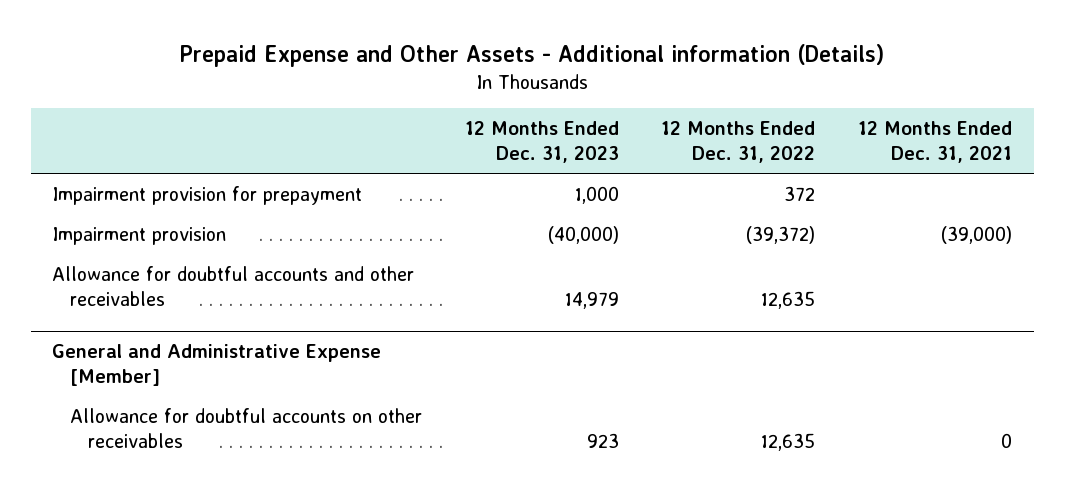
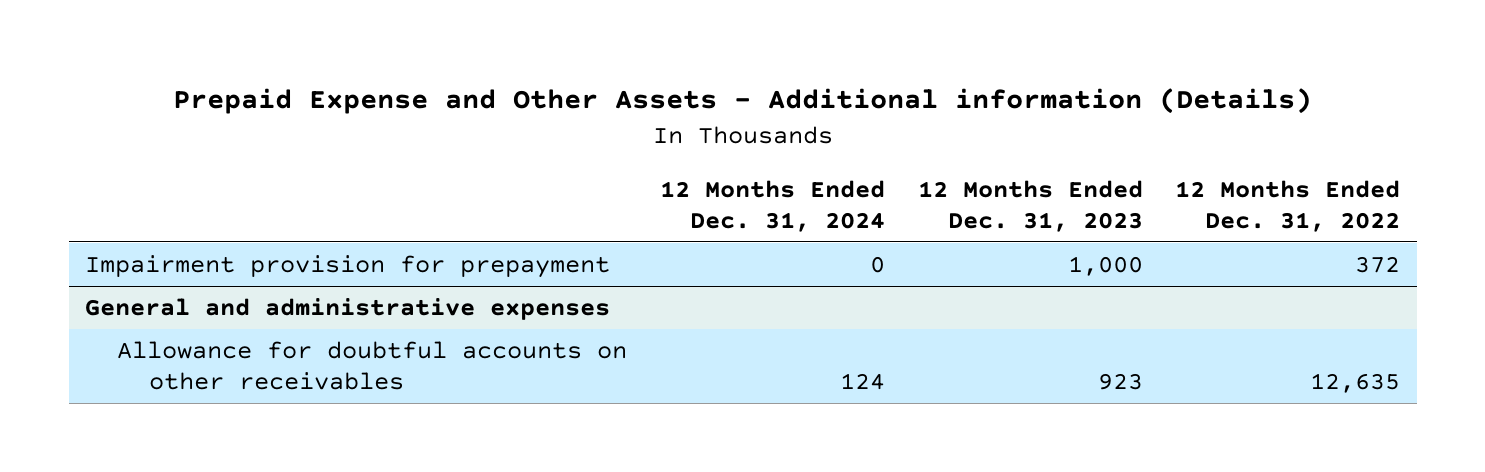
- | 12 Months Ended Dec. 31, 2023 | 12 Months Ended Dec. 31, 2022 | 12 Months Ended Dec. 31, 2021
+ | 12 Months Ended Dec. 31, 2024 | 12 Months Ended Dec. 31, 2023 | 12 Months Ended Dec. 31, 2022
- Impairment provision | (40,000) | (39,372) | (39,000)
- Allowance for doubtful accounts and other receivables | 14,979 | 12,635 |
- General and Administrative Expense [Member]
+ General and administrative expenses

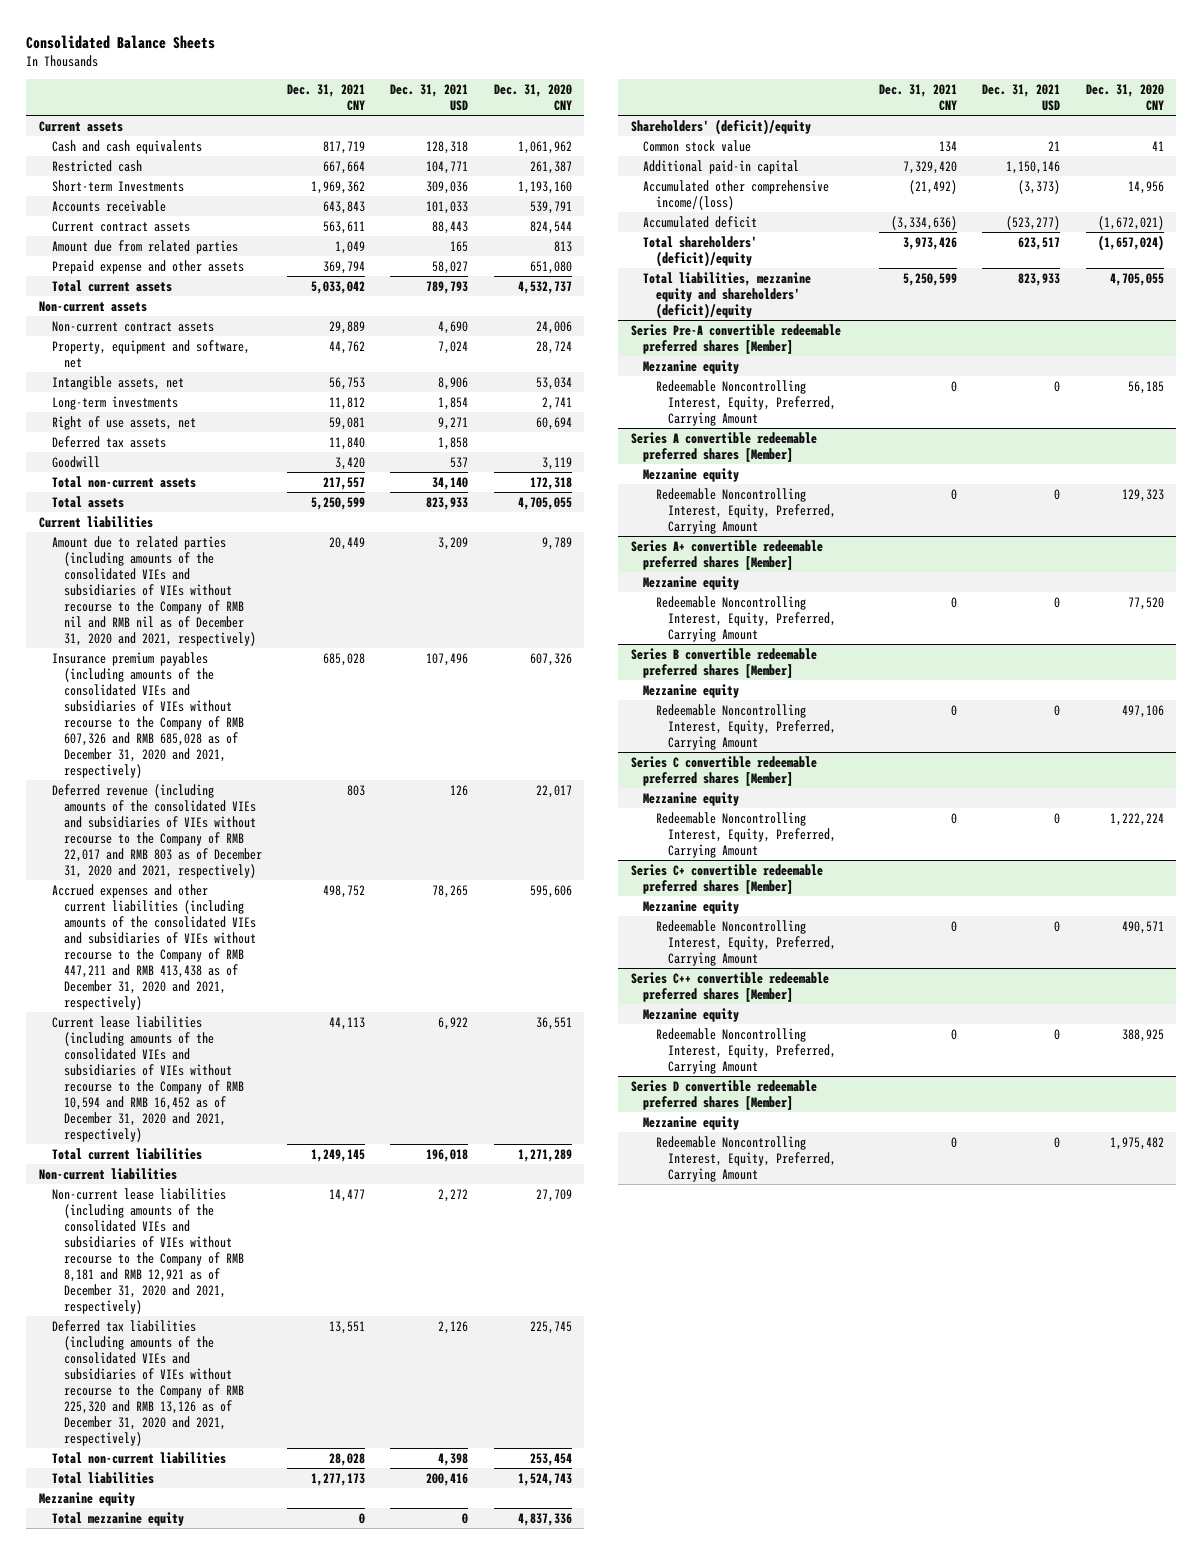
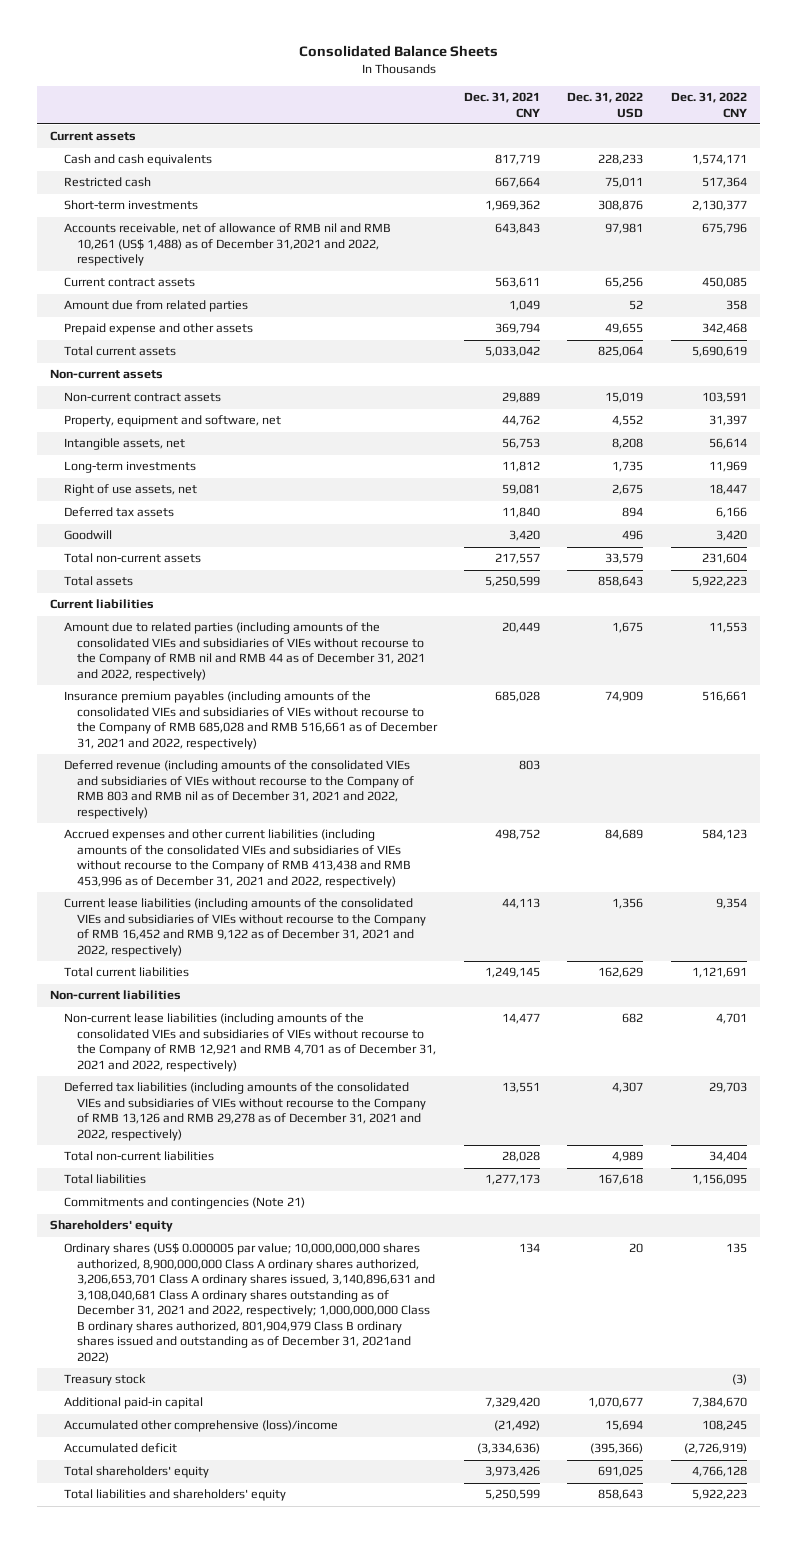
- | Dec. 31, 2021 CNY | Dec. 31, 2021 USD | Dec. 31, 2020 CNY
+ | Dec. 31, 2021 CNY | Dec. 31, 2022 USD | Dec. 31, 2022 CNY
- Short-term Investments | 1,969,362 | 309,036 | 1,193,160
- Accounts receivable | 643,843 | 101,033 | 539,791
+ Short-term investments | 1,969,362 | 308,876 | 2,130,377
+ Accounts receivable, net of allowance of RMB nil and RMB 10,261 (US$ 1,488) as of December 31,2021 and 2022, respectively | 643,843 | 97,981 | 675,796
- Amount due to related parties (including amounts of the consolidated VIEs and subsidiaries of VIEs without recourse to the Company of RMB nil and RMB nil as of December 31, 2020 and 2021, respectively) | 20,449 | 3,209 | 9,789
- Insurance premium payables (including amounts of the consolidated VIEs and subsidiaries of VIEs without recourse to the Company of RMB 607,326 and RMB 685,028 as of December 31, 2020 and 2021, respectively) | 685,028 | 107,496 | 607,326
- Deferred revenue (including amounts of the consolidated VIEs and subsidiaries of VIEs without recourse to the Company of RMB 22,017 and RMB 803 as of December 31, 2020 and 2021, respectively) | 803 | 126 | 22,017
- Accrued expenses and other current liabilities (including amounts of the consolidated VIEs and subsidiaries of VIEs without recourse to the Company of RMB 447,211 and RMB 413,438 as of December 31, 2020 and 2021, respectively) | 498,752 | 78,265 | 595,606
- Current lease liabilities (including amounts of the consolidated VIEs and subsidiaries of VIEs without recourse to the Company of RMB 10,594 and RMB 16,452 as of December 31, 2020 and 2021, respectively) | 44,113 | 6,922 | 36,551
+ Amount due to related parties (including amounts of the consolidated VIEs and subsidiaries of VIEs without recourse to the Company of RMB nil and RMB 44 as of December 31, 2021 and 2022, respectively) | 20,449 | 1,675 | 11,553
+ Insurance premium payables (including amounts of the consolidated VIEs and subsidiaries of VIEs without recourse to the Company of RMB 685,028 and RMB 516,661 as of December 31, 2021 and 2022, respectively) | 685,028 | 74,909 | 516,661
+ Deferred revenue (including amounts of the consolidated VIEs and subsidiaries of VIEs without recourse to the Company of RMB 803 and RMB nil as of December 31, 2021 and 2022, respectively) | 803 | |
+ Accrued expenses and other current liabilities (including amounts of the consolidated VIEs and subsidiaries of VIEs without recourse to the Company of RMB 413,438 and RMB 453,996 as of December 31, 2021 and 2022, respectively) | 498,752 | 84,689 | 584,123
+ Current lease liabilities (including amounts of the consolidated VIEs and subsidiaries of VIEs without recourse to the Company of RMB 16,452 and RMB 9,122 as of December 31, 2021 and 2022, respectively) | 44,113 | 1,356 | 9,354
- Non-current lease liabilities (including amounts of the consolidated VIEs and subsidiaries of VIEs without recourse to the Company of RMB 8,181 and RMB 12,921 as of December 31, 2020 and 2021, respectively) | 14,477 | 2,272 | 27,709
- Deferred tax liabilities (including amounts of the consolidated VIEs and subsidiaries of VIEs without recourse to the Company of RMB 225,320 and RMB 13,126 as of December 31, 2020 and 2021, respectively) | 13,551 | 2,126 | 225,745
+ Non-current lease liabilities (including amounts of the consolidated VIEs and subsidiaries of VIEs without recourse to the Company of RMB 12,921 and RMB 4,701 as of December 31, 2021 and 2022, respectively) | 14,477 | 682 | 4,701
+ Deferred tax liabilities (including amounts of the consolidated VIEs and subsidiaries of VIEs without recourse to the Company of RMB 13,126 and RMB 29,278 as of December 31, 2021 and 2022, respectively) | 13,551 | 4,307 | 29,703
- Mezzanine equity
- Total mezzanine equity | 0 | 0 | 4,837,336
- Shareholders' (deficit)/equity
- Common stock value | 134 | 21 | 41
+ Commitments and contingencies (Note 21)
+ Shareholders' equity
+ Ordinary shares (US$ 0.000005 par value; 10,000,000,000 shares authorized, 8,900,000,000 Class A ordinary shares authorized, 3,206,653,701 Class A ordinary shares issued, 3,140,896,631 and 3,108,040,681 Class A ordinary shares outstanding as of December 31, 2021 and 2022, respectively; 1,000,000,000 Class B ordinary shares authorized, 801,904,979 Class B ordinary shares issued and outstanding as of December 31, 2021and 2022) | 134 | 20 | 135
+ Treasury stock | | | (3)
- Accumulated other comprehensive income/(loss) | (21,492) | (3,373) | 14,956
+ Accumulated other comprehensive (loss)/income | (21,492) | 15,694 | 108,245
- Total shareholders' (deficit)/equity | 3,973,426 | 623,517 | (1,657,024)
- Total liabilities, mezzanine equity and shareholders' (deficit)/equity | 5,250,599 | 823,933 | 4,705,055
- Series Pre-A convertible redeemable preferred shares [Member]
- Mezzanine equity
- Redeemable Noncontrolling Interest, Equity, Preferred, Carrying Amount | 0 | 0 | 56,185
- Series A convertible redeemable preferred shares [Member]
- Mezzanine equity
- Redeemable Noncontrolling Interest, Equity, Preferred, Carrying Amount | 0 | 0 | 129,323
- Series A+ convertible redeemable preferred shares [Member]
- Mezzanine equity
- Redeemable Noncontrolling Interest, Equity, Preferred, Carrying Amount | 0 | 0 | 77,520
- Series B convertible redeemable preferred shares [Member]
- Mezzanine equity
- Redeemable Noncontrolling Interest, Equity, Preferred, Carrying Amount | 0 | 0 | 497,106
- Series C convertible redeemable preferred shares [Member]
- Mezzanine equity
- Redeemable Noncontrolling Interest, Equity, Preferred, Carrying Amount | 0 | 0 | 1,222,224
- Series C+ convertible redeemable preferred shares [Member]
- Mezzanine equity
- Redeemable Noncontrolling Interest, Equity, Preferred, Carrying Amount | 0 | 0 | 490,571
- Series C++ convertible redeemable preferred shares [Member]
- Mezzanine equity
- Redeemable Noncontrolling Interest, Equity, Preferred, Carrying Amount | 0 | 0 | 388,925
- Series D convertible redeemable preferred shares [Member]
- Mezzanine equity
- Redeemable Noncontrolling Interest, Equity, Preferred, Carrying Amount | 0 | 0 | 1,975,482
+ Total shareholders' equity | 3,973,426 | 691,025 | 4,766,128
+ Total liabilities and shareholders' equity | 5,250,599 | 858,643 | 5,922,223

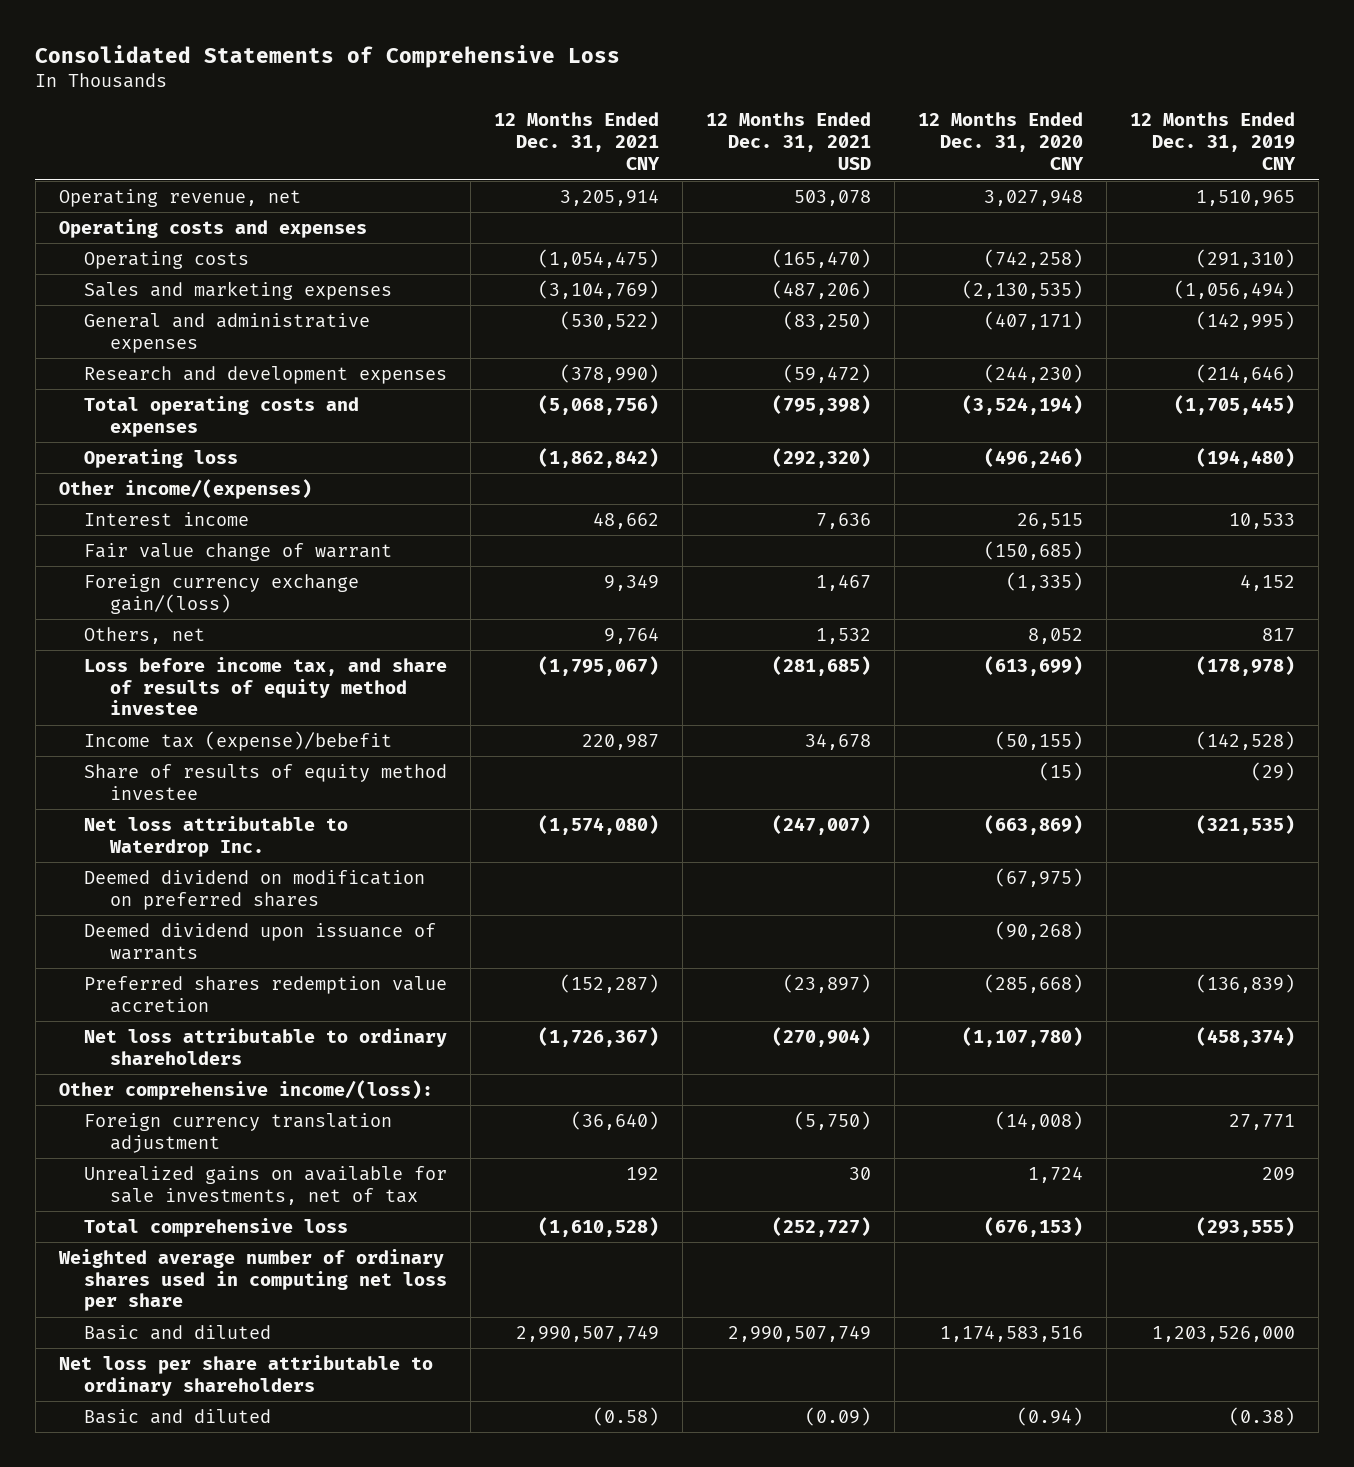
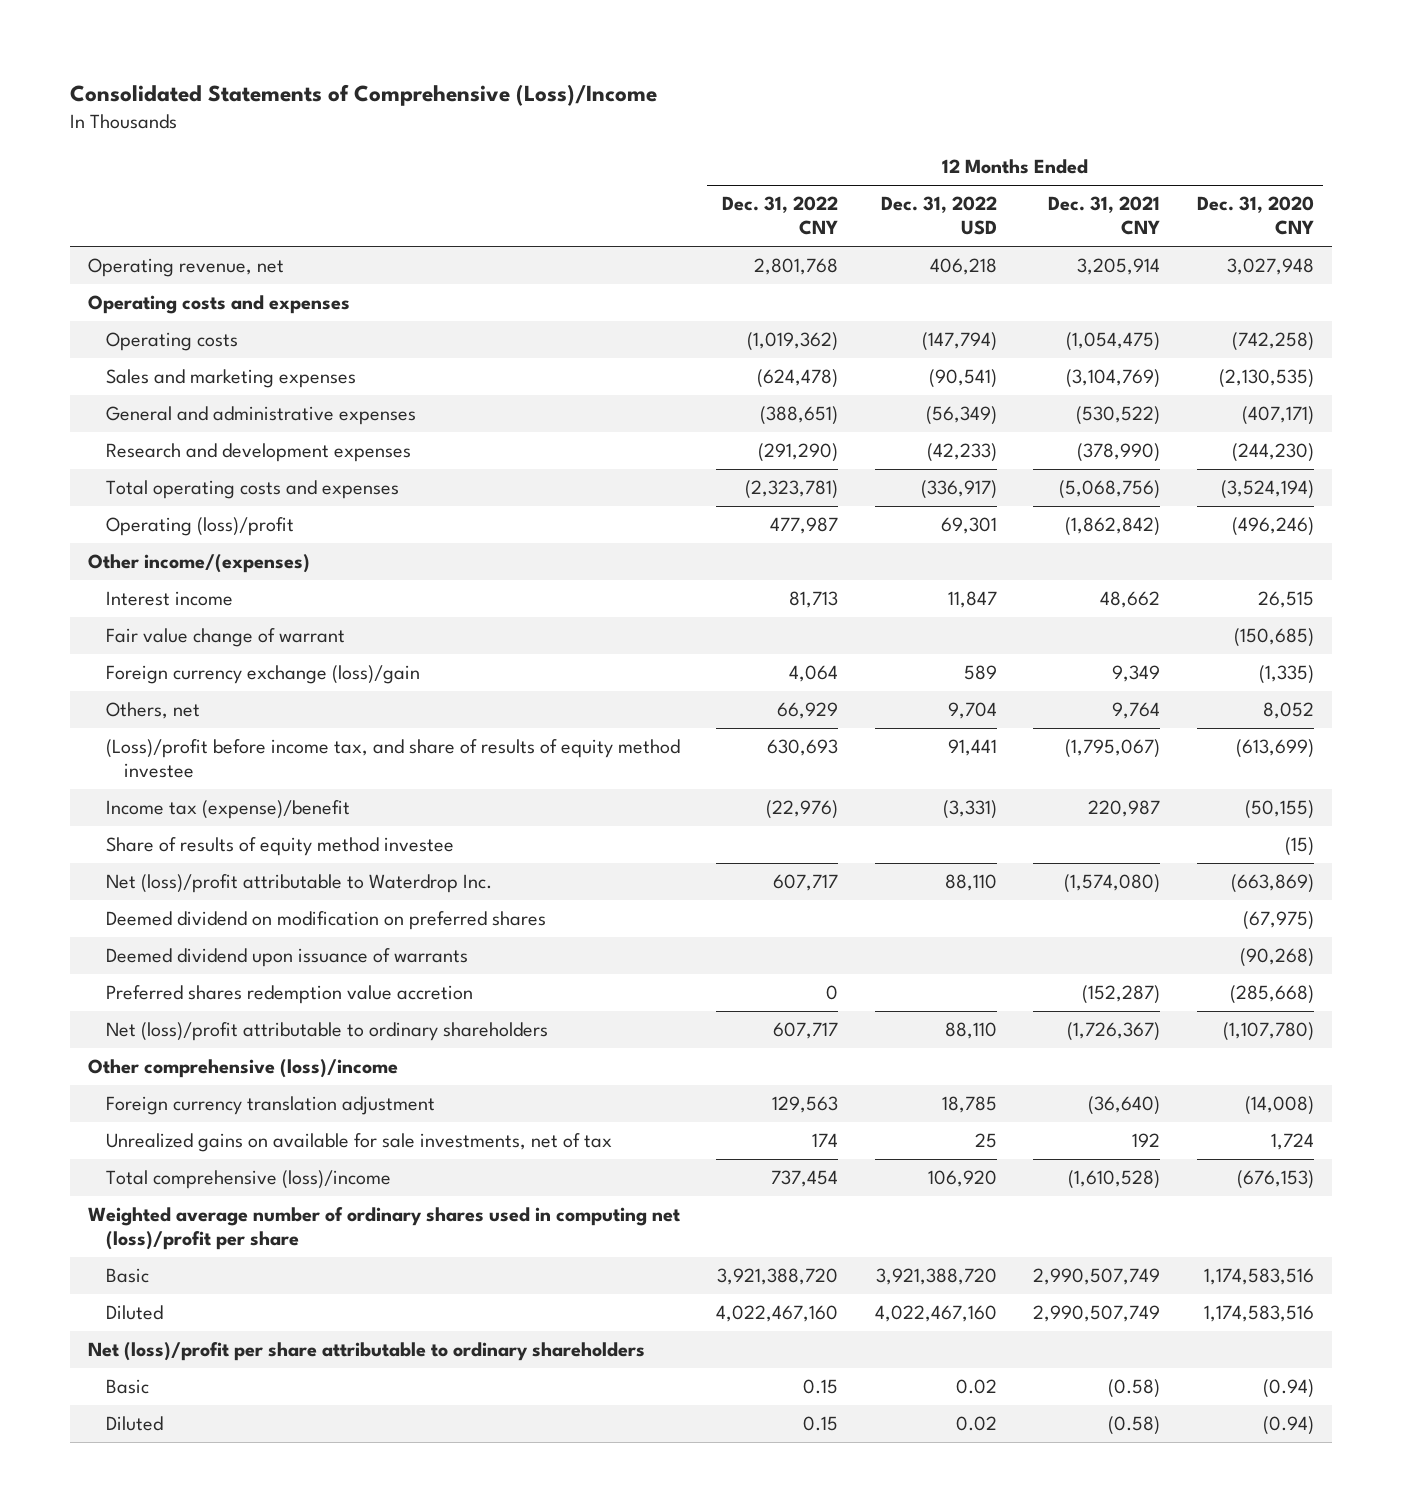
- Consolidated Statements of Comprehensive Loss
+ Consolidated Statements of Comprehensive (Loss)/Income
- | 12 Months Ended Dec. 31, 2021 CNY | 12 Months Ended Dec. 31, 2021 USD | 12 Months Ended Dec. 31, 2020 CNY | 12 Months Ended Dec. 31, 2019 CNY
+ | 12 Months Ended Dec. 31, 2022 CNY | 12 Months Ended Dec. 31, 2022 USD | 12 Months Ended Dec. 31, 2021 CNY | 12 Months Ended Dec. 31, 2020 CNY
- Operating loss | (1,862,842) | (292,320) | (496,246) | (194,480)
+ Operating (loss)/profit | 477,987 | 69,301 | (1,862,842) | (496,246)
- Foreign currency exchange gain/(loss) | 9,349 | 1,467 | (1,335) | 4,152
+ Foreign currency exchange (loss)/gain | 4,064 | 589 | 9,349 | (1,335)
- Loss before income tax, and share of results of equity method investee | (1,795,067) | (281,685) | (613,699) | (178,978)
- Income tax (expense)/bebefit | 220,987 | 34,678 | (50,155) | (142,528)
+ (Loss)/profit before income tax, and share of results of equity method investee | 630,693 | 91,441 | (1,795,067) | (613,699)
+ Income tax (expense)/benefit | (22,976) | (3,331) | 220,987 | (50,155)
- Net loss attributable to Waterdrop Inc. | (1,574,080) | (247,007) | (663,869) | (321,535)
+ Net (loss)/profit attributable to Waterdrop Inc. | 607,717 | 88,110 | (1,574,080) | (663,869)
- Net loss attributable to ordinary shareholders | (1,726,367) | (270,904) | (1,107,780) | (458,374)
- Other comprehensive income/(loss):
+ Net (loss)/profit attributable to ordinary shareholders | 607,717 | 88,110 | (1,726,367) | (1,107,780)
+ Other comprehensive (loss)/income
- Total comprehensive loss | (1,610,528) | (252,727) | (676,153) | (293,555)
- Weighted average number of ordinary shares used in computing net loss per share
- Basic and diluted | 2,990,507,749 | 2,990,507,749 | 1,174,583,516 | 1,203,526,000
- Net loss per share attributable to ordinary shareholders
- Basic and diluted | (0.58) | (0.09) | (0.94) | (0.38)
+ Total comprehensive (loss)/income | 737,454 | 106,920 | (1,610,528) | (676,153)
+ Weighted average number of ordinary shares used in computing net (loss)/profit per share
+ Basic | 3,921,388,720 | 3,921,388,720 | 2,990,507,749 | 1,174,583,516
+ Diluted | 4,022,467,160 | 4,022,467,160 | 2,990,507,749 | 1,174,583,516
+ Net (loss)/profit per share attributable to ordinary shareholders
+ Basic | 0.15 | 0.02 | (0.58) | (0.94)
+ Diluted | 0.15 | 0.02 | (0.58) | (0.94)

